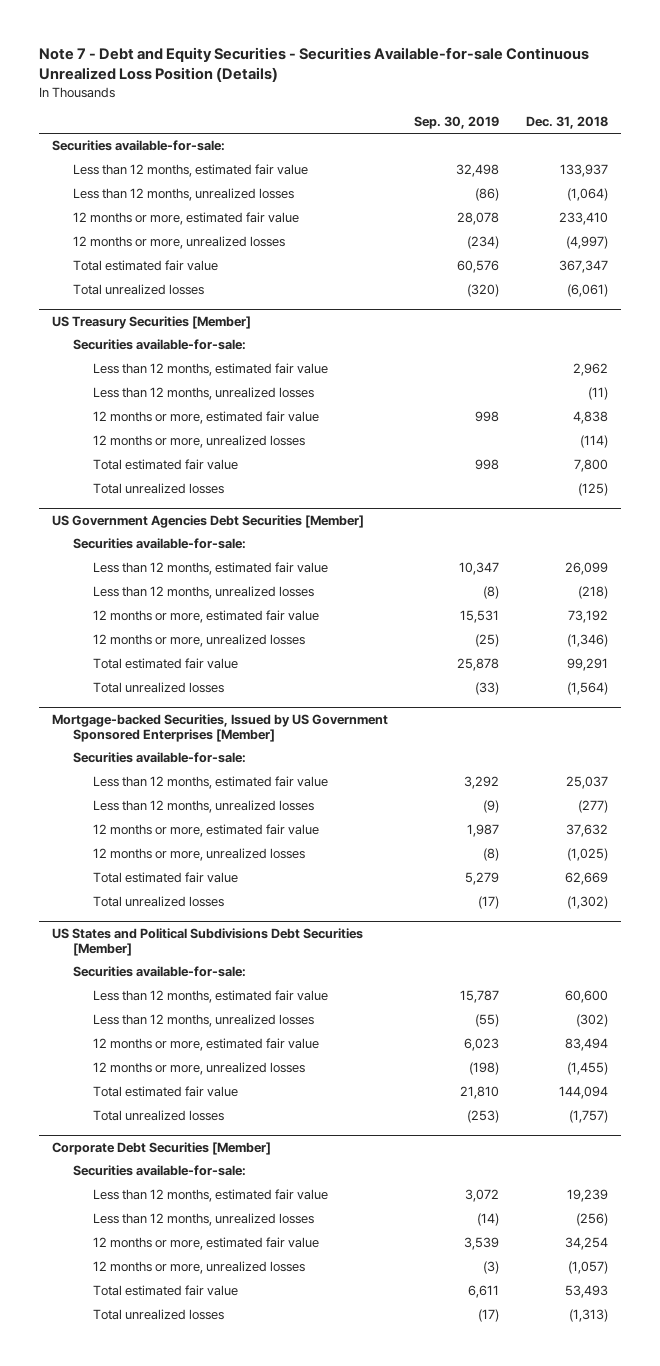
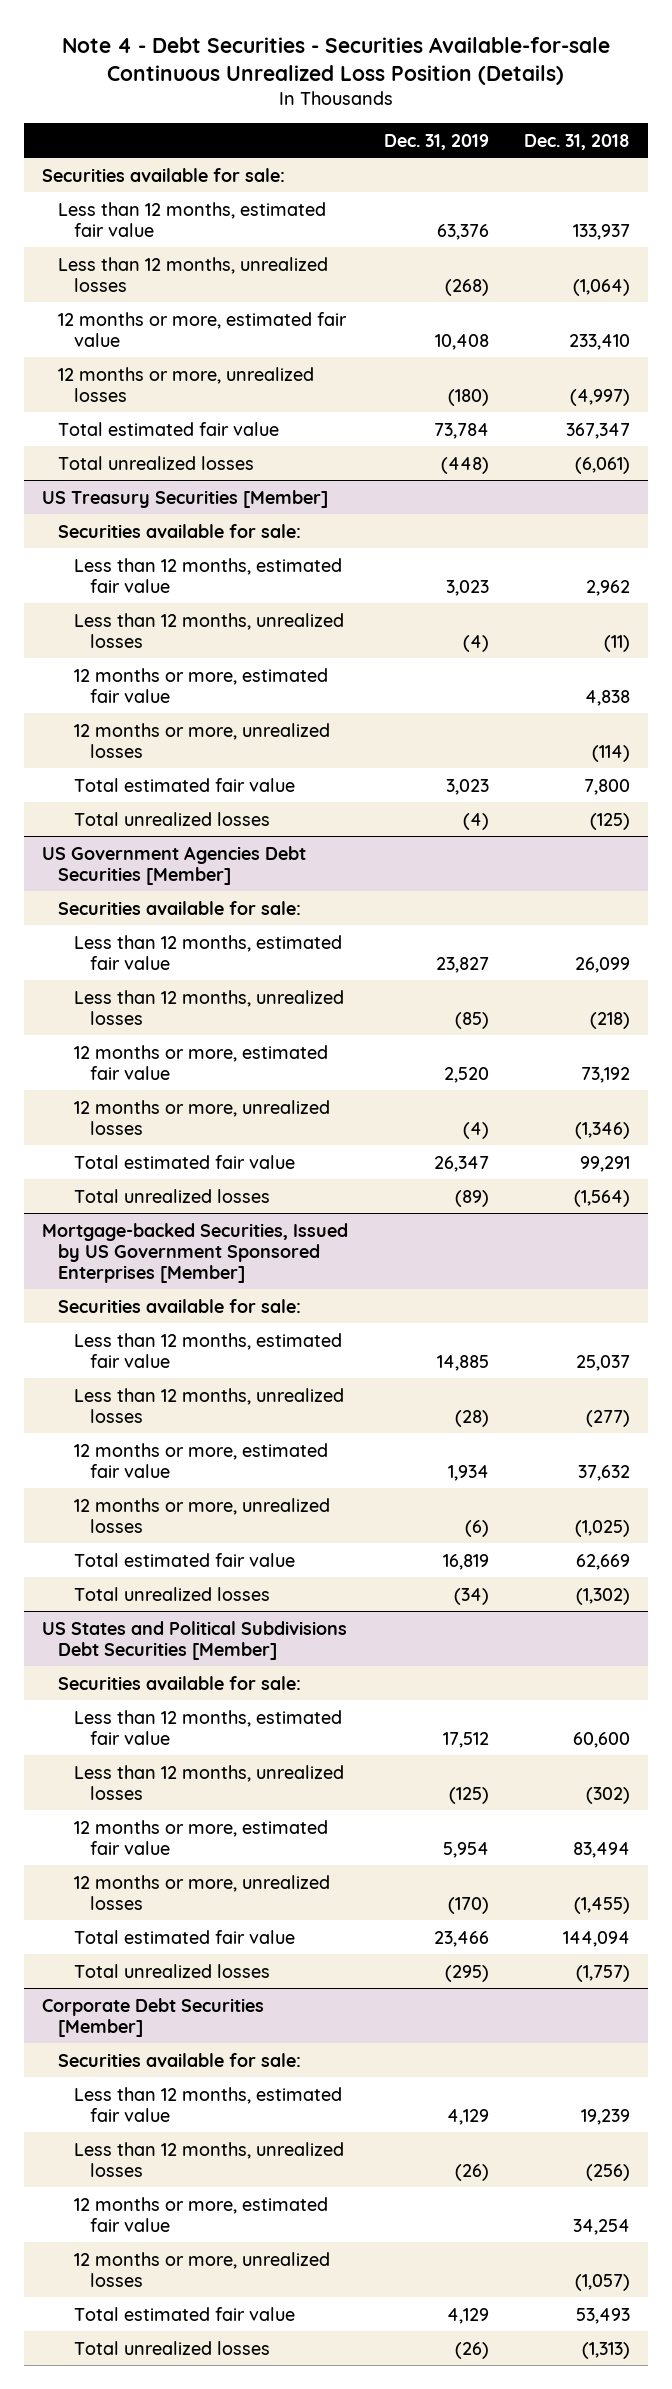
- Note 7 - Debt and Equity Securities - Securities Available-for-sale Continuous Unrealized Loss Position (Details)
+ Note 4 - Debt Securities - Securities Available-for-sale Continuous Unrealized Loss Position (Details)
- | Sep. 30, 2019 | Dec. 31, 2018
+ | Dec. 31, 2019 | Dec. 31, 2018
- Securities available-for-sale:
+ Securities available for sale:
@ US Treasury Securities [Member]
- Securities available-for-sale:
+ Securities available for sale:
@ US Government Agencies Debt Securities [Member]
- Securities available-for-sale:
+ Securities available for sale:
@ Mortgage-backed Securities, Issued by US Government Sponsored Enterprises [Member]
- Securities available-for-sale:
+ Securities available for sale:
@ US States and Political Subdivisions Debt Securities [Member]
- Securities available-for-sale:
+ Securities available for sale:
@ Corporate Debt Securities [Member]
- Securities available-for-sale:
+ Securities available for sale:

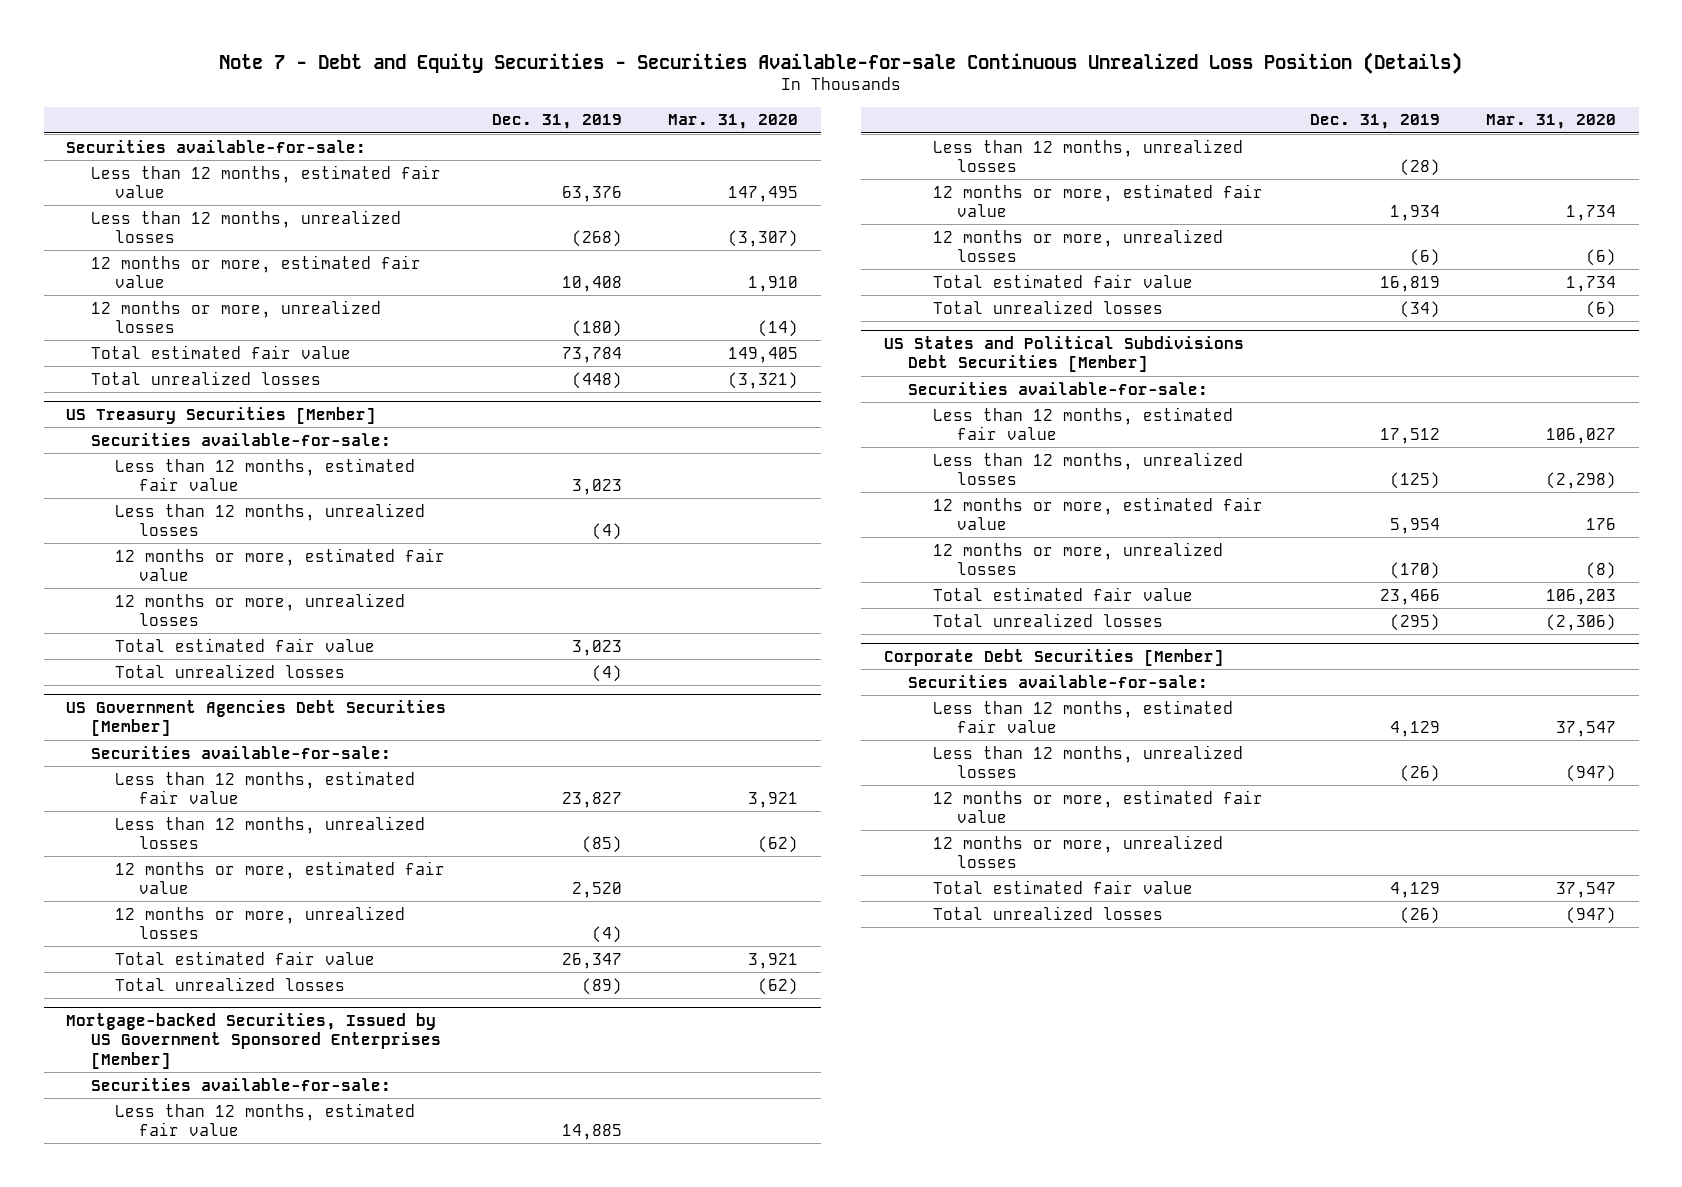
- Note 4 - Debt Securities - Securities Available-for-sale Continuous Unrealized Loss Position (Details)
+ Note 7 - Debt and Equity Securities - Securities Available-for-sale Continuous Unrealized Loss Position (Details)
- | Dec. 31, 2019 | Dec. 31, 2018
+ | Dec. 31, 2019 | Mar. 31, 2020
- Securities available for sale:
+ Securities available-for-sale:
@ US Treasury Securities [Member]
- Securities available for sale:
+ Securities available-for-sale:
@ US Government Agencies Debt Securities [Member]
- Securities available for sale:
+ Securities available-for-sale:
@ Mortgage-backed Securities, Issued by US Government Sponsored Enterprises [Member]
- Securities available for sale:
+ Securities available-for-sale:
@ US States and Political Subdivisions Debt Securities [Member]
- Securities available for sale:
+ Securities available-for-sale:
@ Corporate Debt Securities [Member]
- Securities available for sale:
+ Securities available-for-sale:

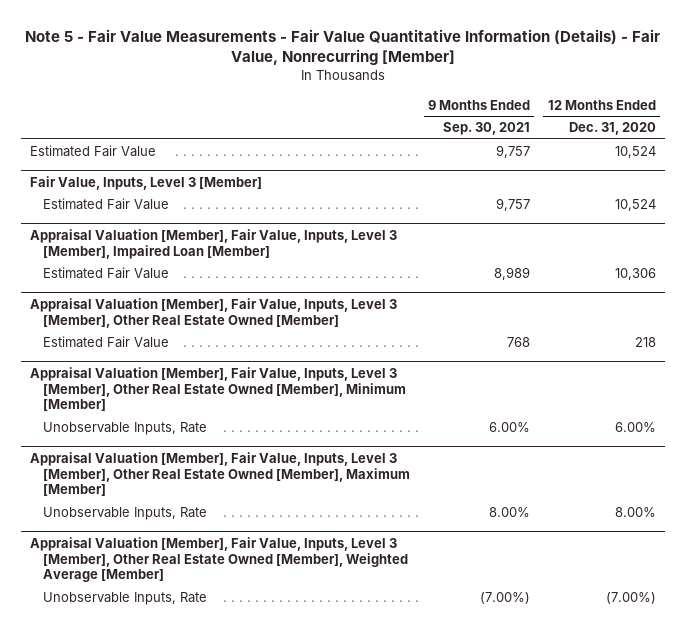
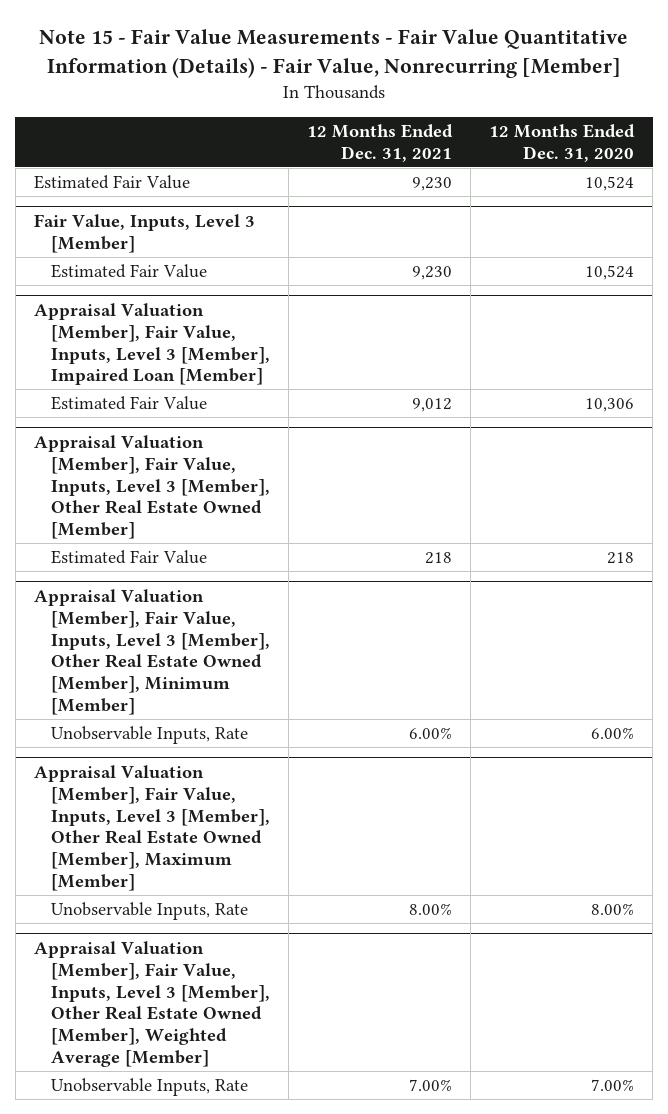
- Note 5 - Fair Value Measurements - Fair Value Quantitative Information (Details) - Fair Value, Nonrecurring [Member]
+ Note 15 - Fair Value Measurements - Fair Value Quantitative Information (Details) - Fair Value, Nonrecurring [Member]
- | 9 Months Ended Sep. 30, 2021 | 12 Months Ended Dec. 31, 2020
+ | 12 Months Ended Dec. 31, 2021 | 12 Months Ended Dec. 31, 2020
@ Appraisal Valuation [Member], Fair Value, Inputs, Level 3 [Member], Other Real Estate Owned [Member], Weighted Average [Member]
- Unobservable Inputs, Rate | (7.00%) | (7.00%)
+ Unobservable Inputs, Rate | 7.00% | 7.00%

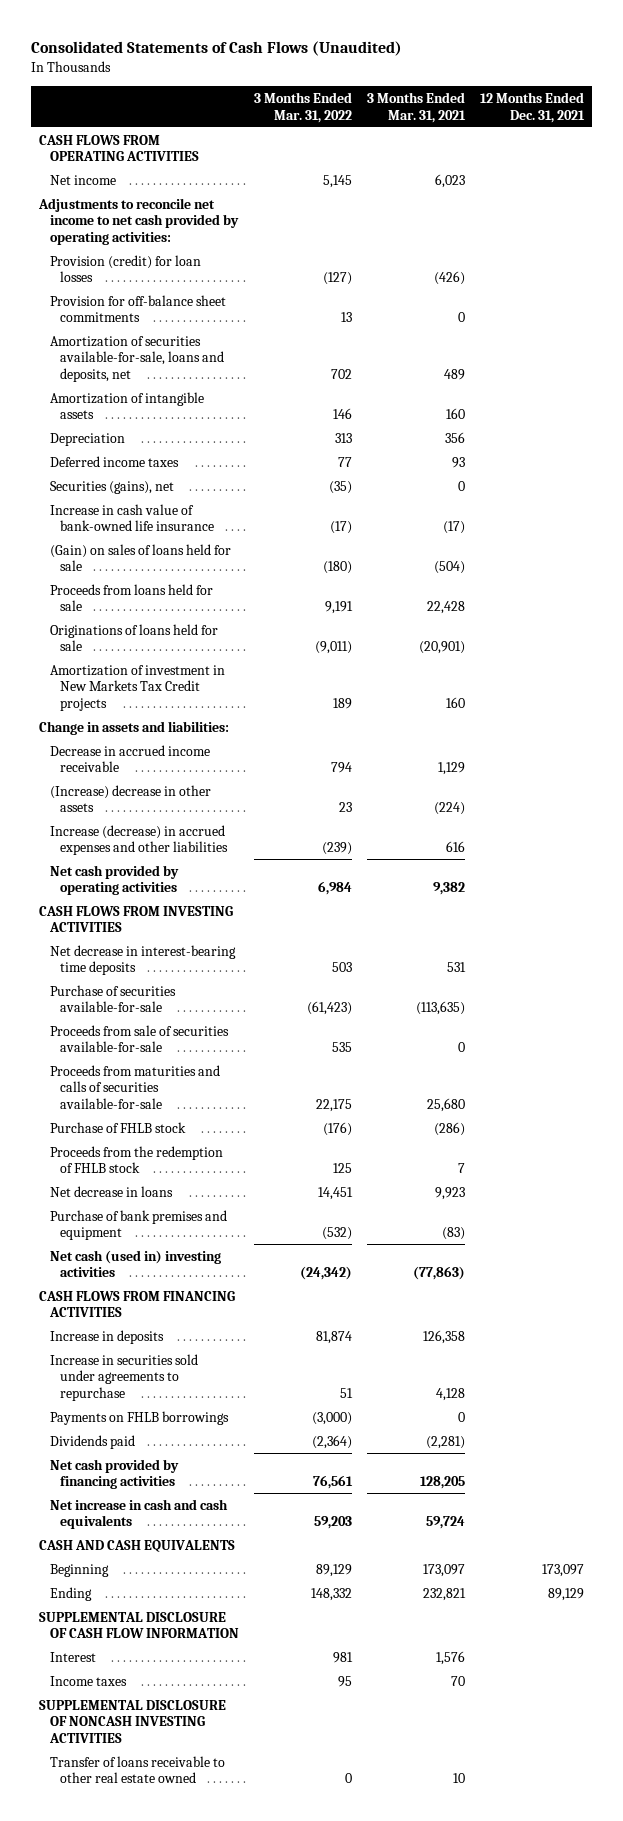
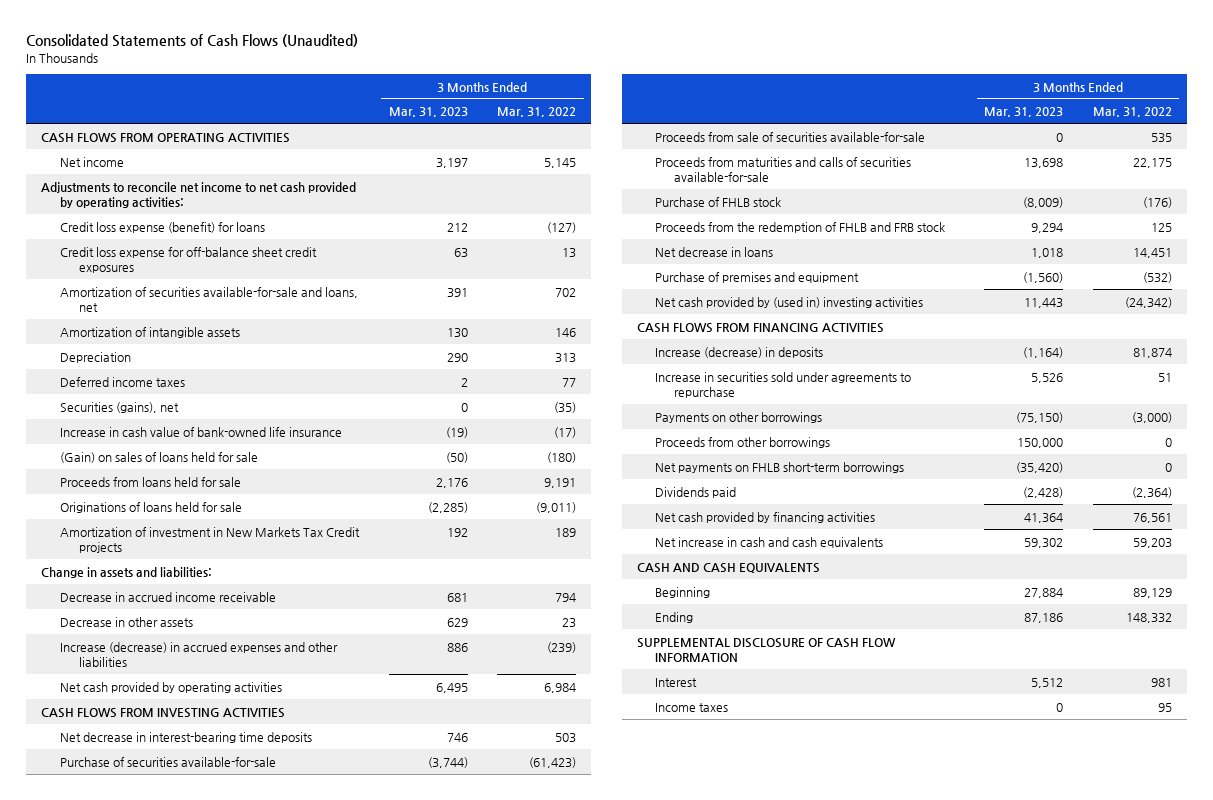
- | 3 Months Ended Mar. 31, 2022 | 3 Months Ended Mar. 31, 2021 | 12 Months Ended Dec. 31, 2021
+ | 3 Months Ended Mar. 31, 2023 | 3 Months Ended Mar. 31, 2022
- Provision (credit) for loan losses | (127) | (426) |
- Provision for off-balance sheet commitments | 13 | 0 |
- Amortization of securities available-for-sale, loans and deposits, net | 702 | 489 |
+ Credit loss expense (benefit) for loans | 212 | (127)
+ Credit loss expense for off-balance sheet credit exposures | 63 | 13
+ Amortization of securities available-for-sale and loans, net | 391 | 702
- (Increase) decrease in other assets | 23 | (224) |
+ Decrease in other assets | 629 | 23
- Proceeds from the redemption of FHLB stock | 125 | 7 |
+ Proceeds from the redemption of FHLB and FRB stock | 9,294 | 125
- Purchase of bank premises and equipment | (532) | (83) |
- Net cash (used in) investing activities | (24,342) | (77,863) |
+ Purchase of premises and equipment | (1,560) | (532)
+ Net cash provided by (used in) investing activities | 11,443 | (24,342)
- Increase in deposits | 81,874 | 126,358 |
+ Increase (decrease) in deposits | (1,164) | 81,874
- Payments on FHLB borrowings | (3,000) | 0 |
+ Payments on other borrowings | (75,150) | (3,000)
+ Proceeds from other borrowings | 150,000 | 0
+ Net payments on FHLB short-term borrowings | (35,420) | 0
- SUPPLEMENTAL DISCLOSURE OF NONCASH INVESTING ACTIVITIES
- Transfer of loans receivable to other real estate owned | 0 | 10 |

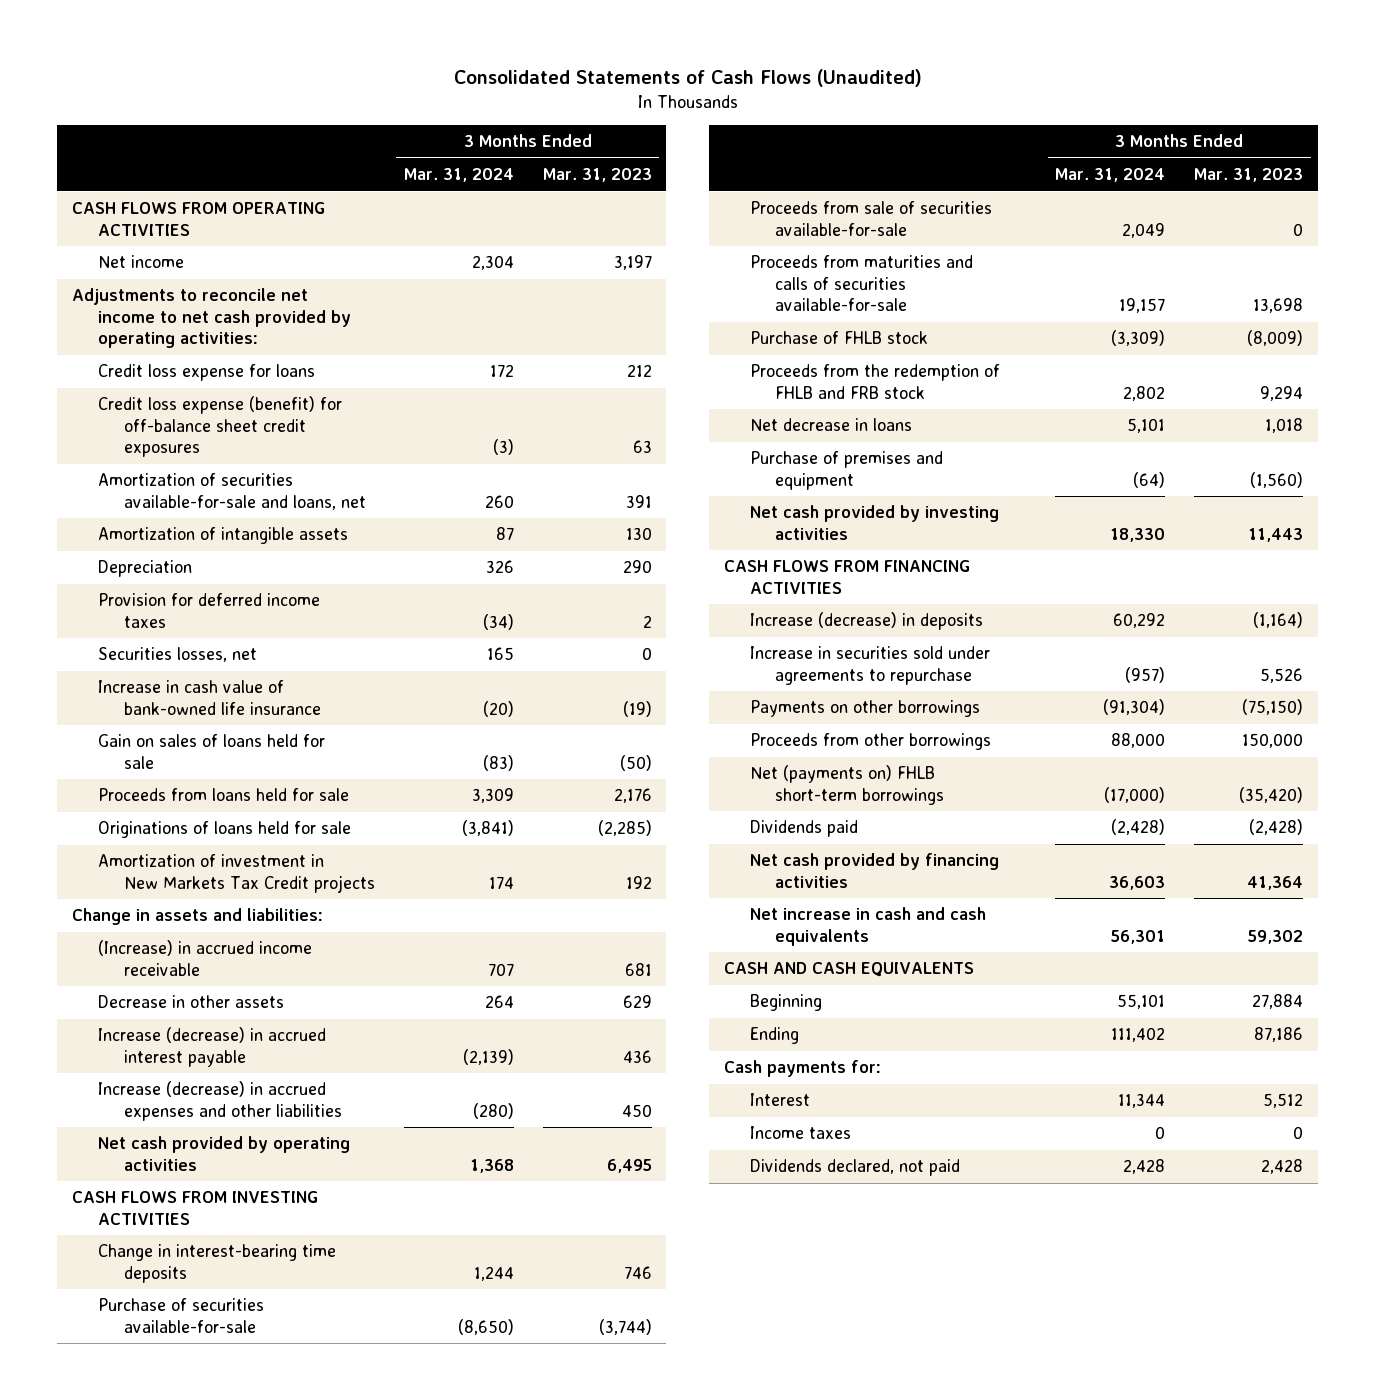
- | 3 Months Ended Mar. 31, 2023 | 3 Months Ended Mar. 31, 2022
+ | 3 Months Ended Mar. 31, 2024 | 3 Months Ended Mar. 31, 2023
- Credit loss expense (benefit) for loans | 212 | (127)
- Credit loss expense for off-balance sheet credit exposures | 63 | 13
+ Credit loss expense for loans | 172 | 212
+ Credit loss expense (benefit) for off-balance sheet credit exposures | (3) | 63
- Deferred income taxes | 2 | 77
- Securities (gains), net | 0 | (35)
+ Provision for deferred income taxes | (34) | 2
+ Securities losses, net | 165 | 0
- (Gain) on sales of loans held for sale | (50) | (180)
+ Gain on sales of loans held for sale | (83) | (50)
- Decrease in accrued income receivable | 681 | 794
+ (Increase) in accrued income receivable | 707 | 681
- Increase (decrease) in accrued expenses and other liabilities | 886 | (239)
+ Increase (decrease) in accrued interest payable | (2,139) | 436
+ Increase (decrease) in accrued expenses and other liabilities | (280) | 450
- Net decrease in interest-bearing time deposits | 746 | 503
+ Change in interest-bearing time deposits | 1,244 | 746
- Net cash provided by (used in) investing activities | 11,443 | (24,342)
+ Net cash provided by investing activities | 18,330 | 11,443
- Net payments on FHLB short-term borrowings | (35,420) | 0
+ Net (payments on) FHLB short-term borrowings | (17,000) | (35,420)
- SUPPLEMENTAL DISCLOSURE OF CASH FLOW INFORMATION
+ Cash payments for:
+ Dividends declared, not paid | 2,428 | 2,428

